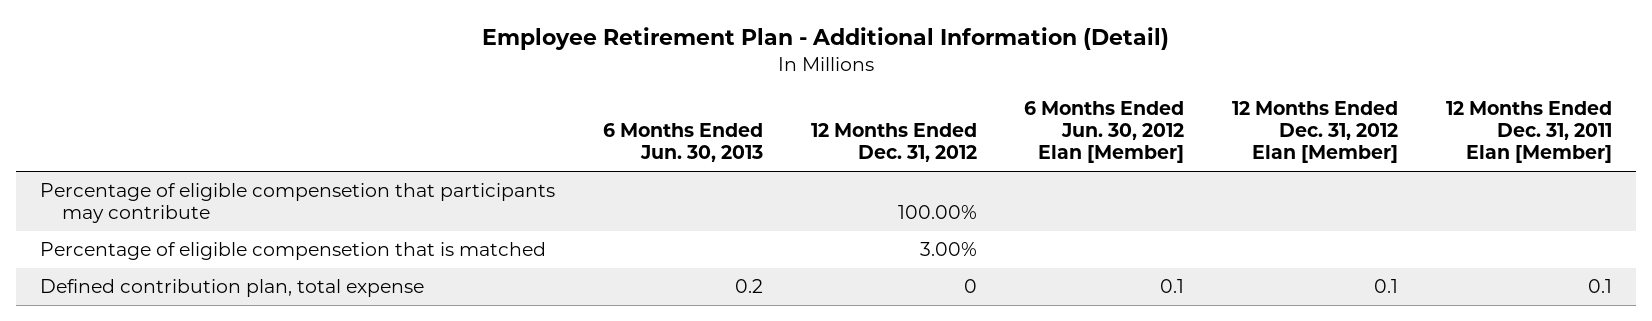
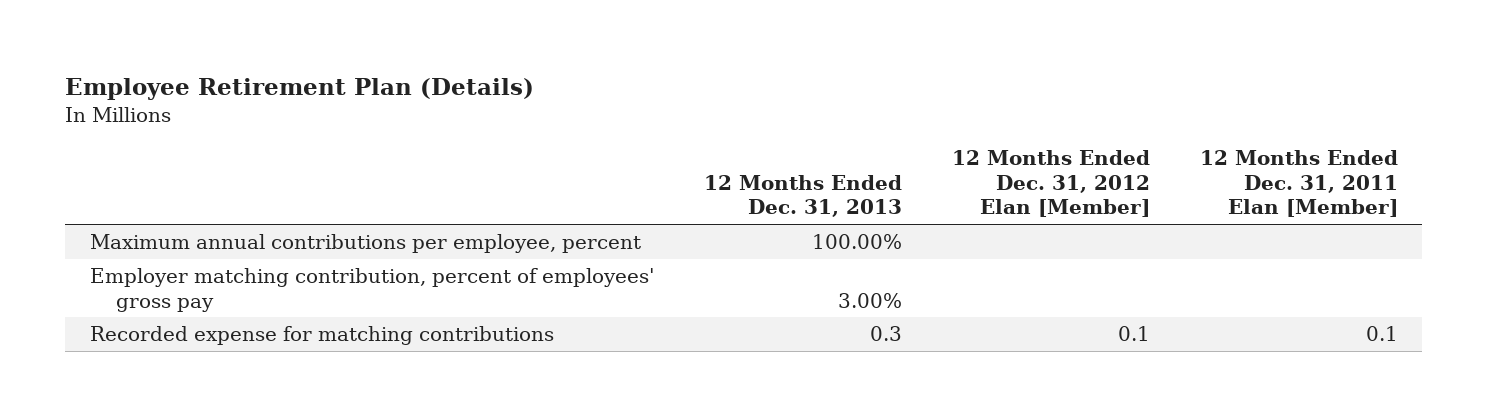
- Employee Retirement Plan - Additional Information (Detail)
+ Employee Retirement Plan (Details)
- | 6 Months Ended Jun. 30, 2013 | 12 Months Ended Dec. 31, 2012 | 6 Months Ended Jun. 30, 2012 Elan [Member] | 12 Months Ended Dec. 31, 2012 Elan [Member] | 12 Months Ended Dec. 31, 2011 Elan [Member]
+ | 12 Months Ended Dec. 31, 2013 | 12 Months Ended Dec. 31, 2012 Elan [Member] | 12 Months Ended Dec. 31, 2011 Elan [Member]
- Percentage of eligible compensetion that participants may contribute | | 100.00% | | |
- Percentage of eligible compensetion that is matched | | 3.00% | | |
- Defined contribution plan, total expense | 0.2 | 0 | 0.1 | 0.1 | 0.1
+ Maximum annual contributions per employee, percent | 100.00% | |
+ Employer matching contribution, percent of employees' gross pay | 3.00% | |
+ Recorded expense for matching contributions | 0.3 | 0.1 | 0.1

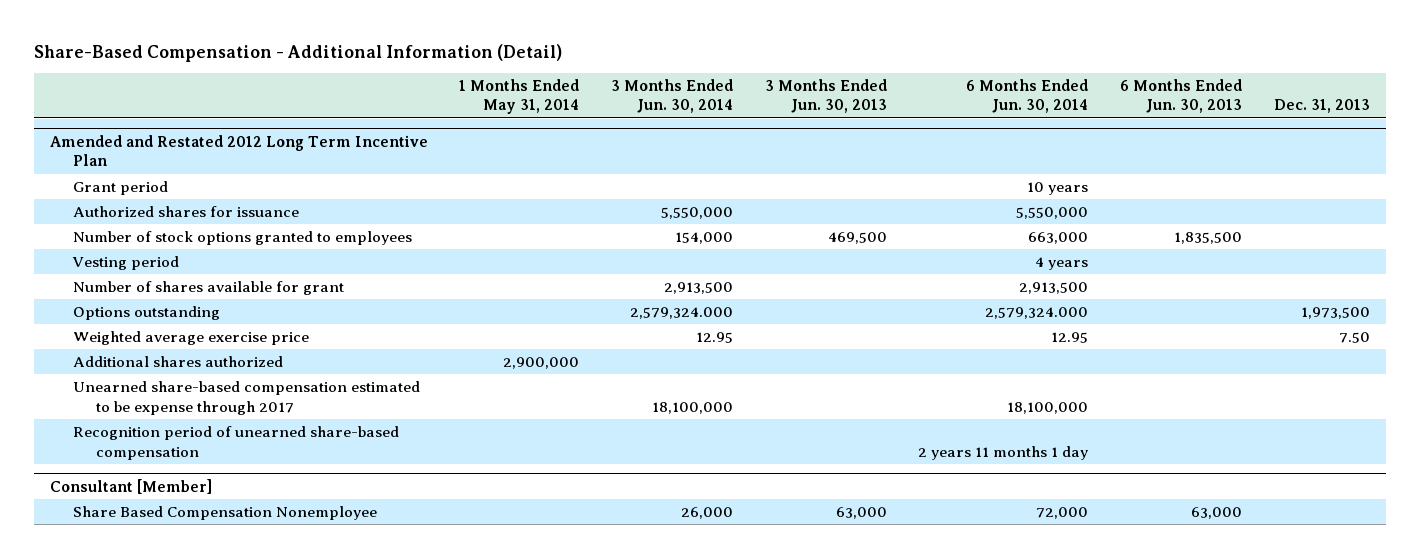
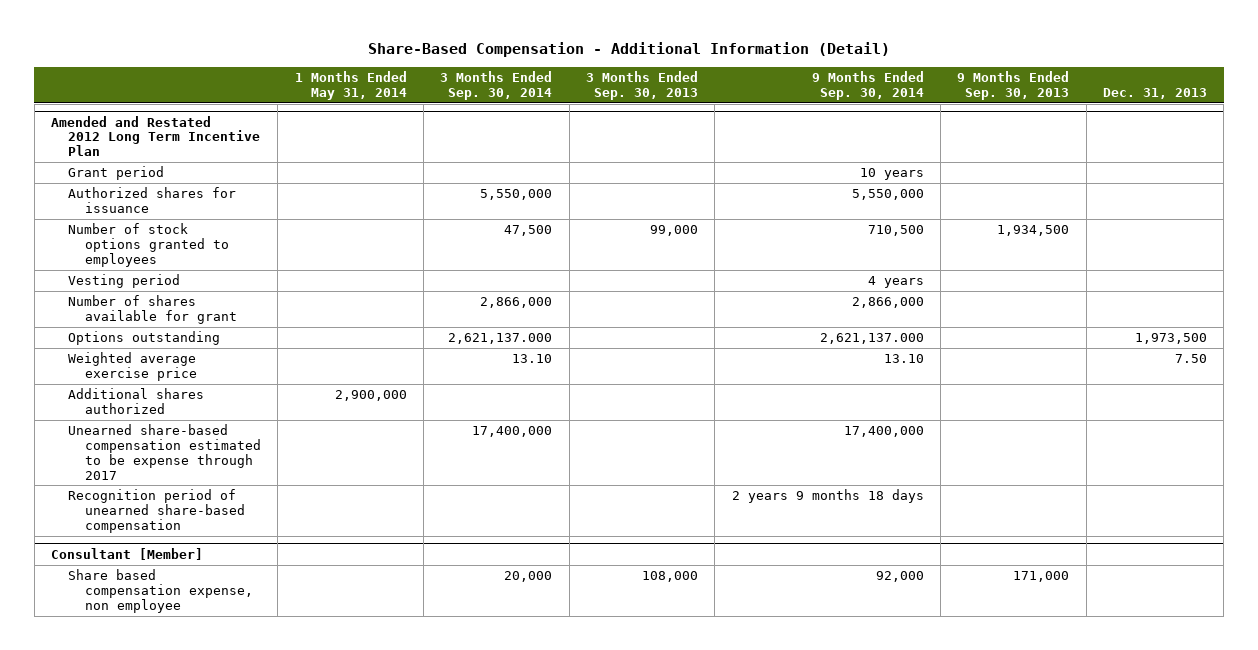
- | 1 Months Ended May 31, 2014 | 3 Months Ended Jun. 30, 2014 | 3 Months Ended Jun. 30, 2013 | 6 Months Ended Jun. 30, 2014 | 6 Months Ended Jun. 30, 2013 | Dec. 31, 2013
+ | 1 Months Ended May 31, 2014 | 3 Months Ended Sep. 30, 2014 | 3 Months Ended Sep. 30, 2013 | 9 Months Ended Sep. 30, 2014 | 9 Months Ended Sep. 30, 2013 | Dec. 31, 2013
@ Consultant [Member]
- Share Based Compensation Nonemployee | | 26,000 | 63,000 | 72,000 | 63,000 |
+ Share based compensation expense, non employee | | 20,000 | 108,000 | 92,000 | 171,000 |

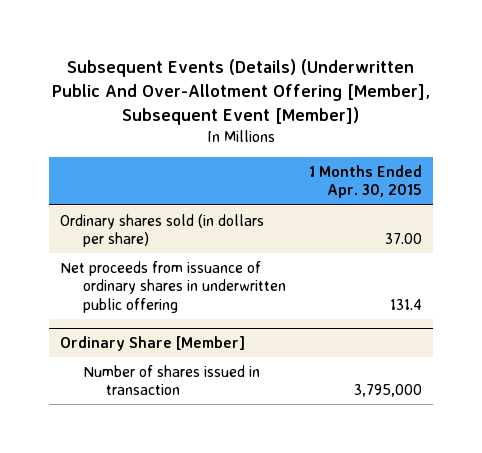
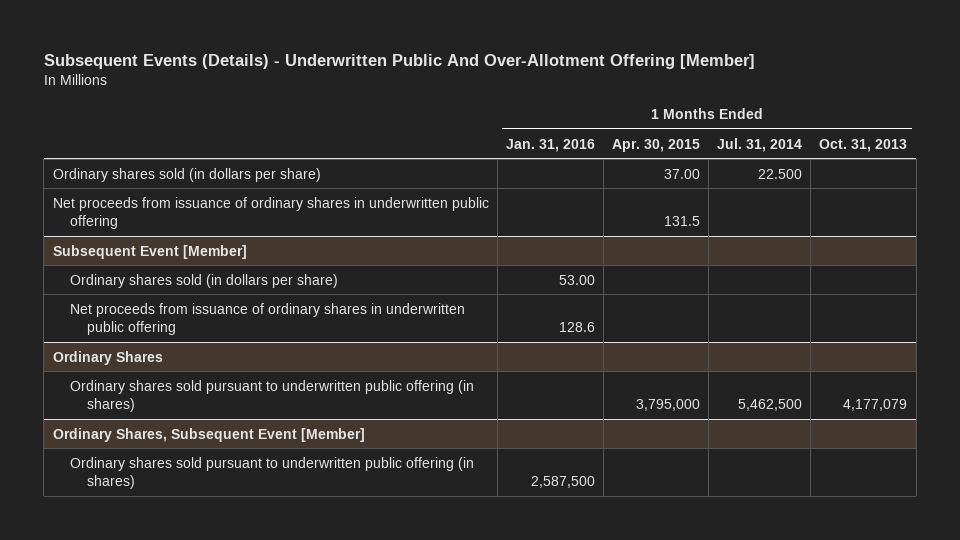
- Subsequent Events (Details) (Underwritten Public And Over-Allotment Offering [Member], Subsequent Event [Member])
+ Subsequent Events (Details) - Underwritten Public And Over-Allotment Offering [Member]
- | 1 Months Ended Apr. 30, 2015
+ | 1 Months Ended Jan. 31, 2016 | 1 Months Ended Apr. 30, 2015 | 1 Months Ended Jul. 31, 2014 | 1 Months Ended Oct. 31, 2013
- Net proceeds from issuance of ordinary shares in underwritten public offering | 131.4
- Ordinary Share [Member]
- Number of shares issued in transaction | 3,795,000
+ Net proceeds from issuance of ordinary shares in underwritten public offering | | 131.5 | |
+ Subsequent Event [Member]
+ Ordinary shares sold (in dollars per share) | 53.00 | | |
+ Net proceeds from issuance of ordinary shares in underwritten public offering | 128.6 | | |
+ Ordinary Shares
+ Ordinary shares sold pursuant to underwritten public offering (in shares) | | 3,795,000 | 5,462,500 | 4,177,079
+ Ordinary Shares, Subsequent Event [Member]
+ Ordinary shares sold pursuant to underwritten public offering (in shares) | 2,587,500 | | |

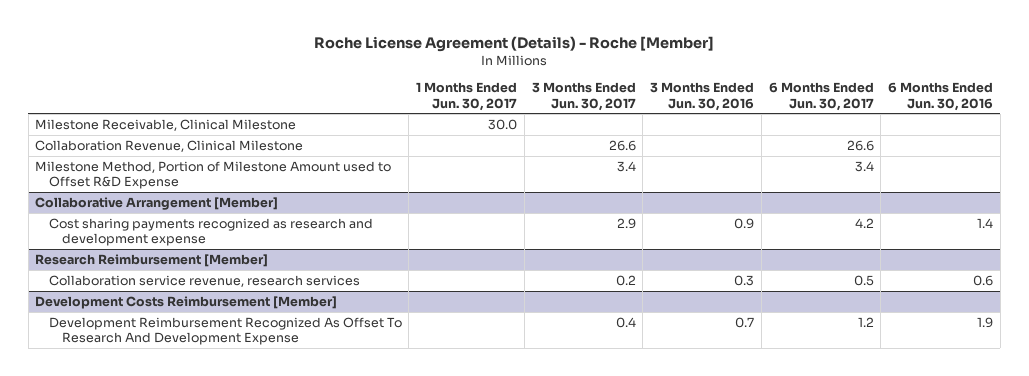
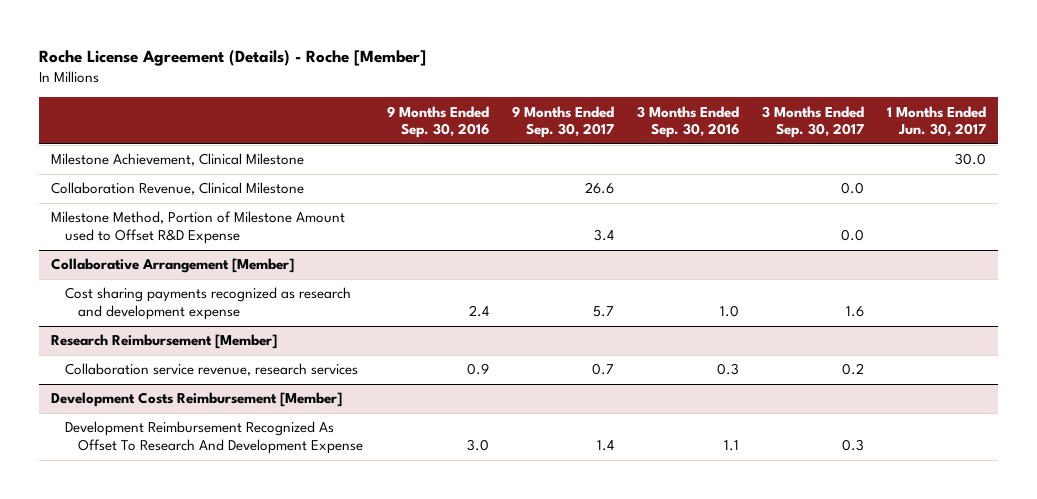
- | 1 Months Ended Jun. 30, 2017 | 3 Months Ended Jun. 30, 2017 | 3 Months Ended Jun. 30, 2016 | 6 Months Ended Jun. 30, 2017 | 6 Months Ended Jun. 30, 2016
+ | 9 Months Ended Sep. 30, 2016 | 9 Months Ended Sep. 30, 2017 | 3 Months Ended Sep. 30, 2016 | 3 Months Ended Sep. 30, 2017 | 1 Months Ended Jun. 30, 2017
- Milestone Receivable, Clinical Milestone | 30.0 | | | |
+ Milestone Achievement, Clinical Milestone | | | | | 30.0

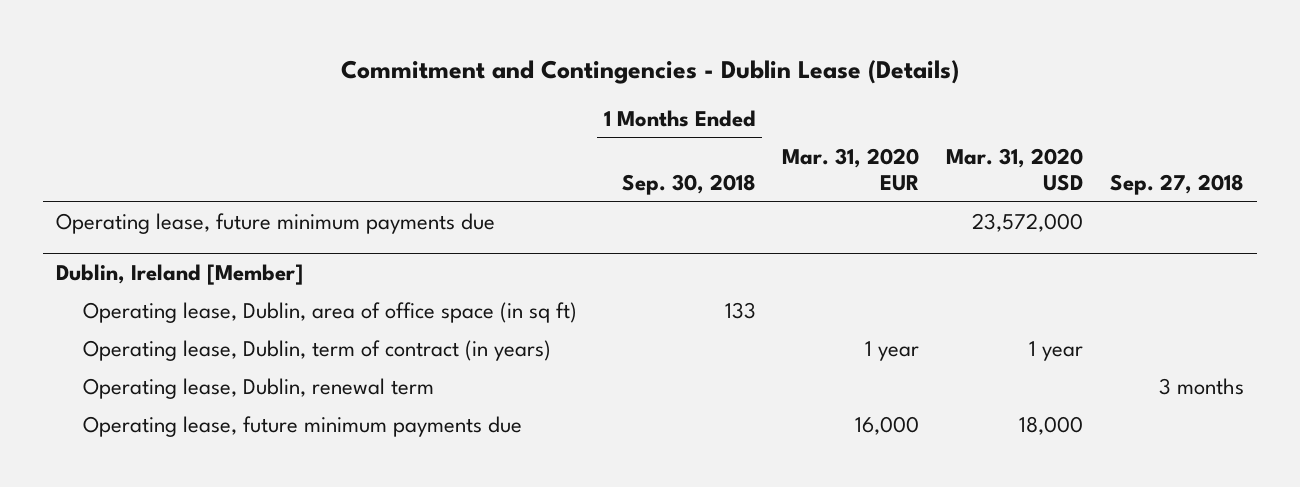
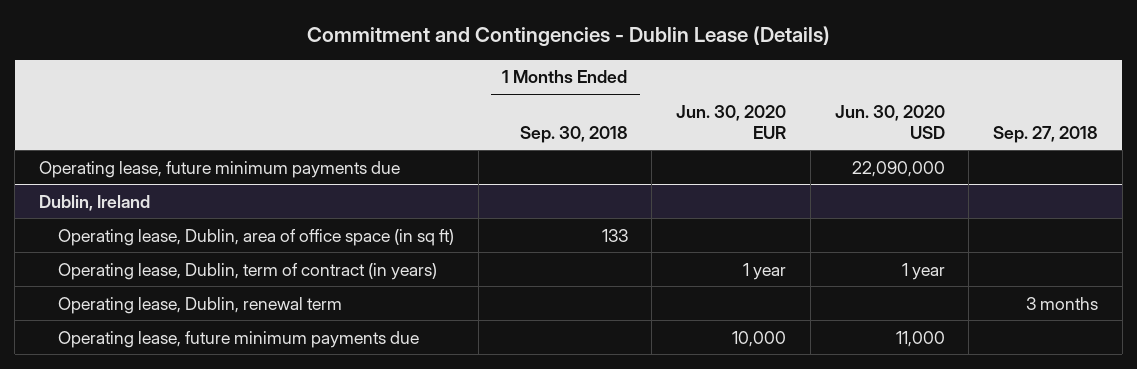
- | 1 Months Ended Sep. 30, 2018 | Mar. 31, 2020 EUR | Mar. 31, 2020 USD | Sep. 27, 2018
+ | 1 Months Ended Sep. 30, 2018 | Jun. 30, 2020 EUR | Jun. 30, 2020 USD | Sep. 27, 2018
- Dublin, Ireland [Member]
+ Dublin, Ireland

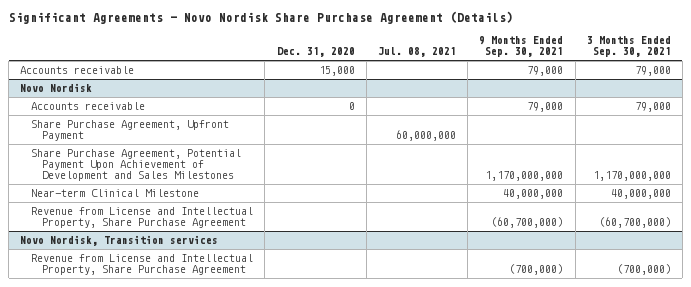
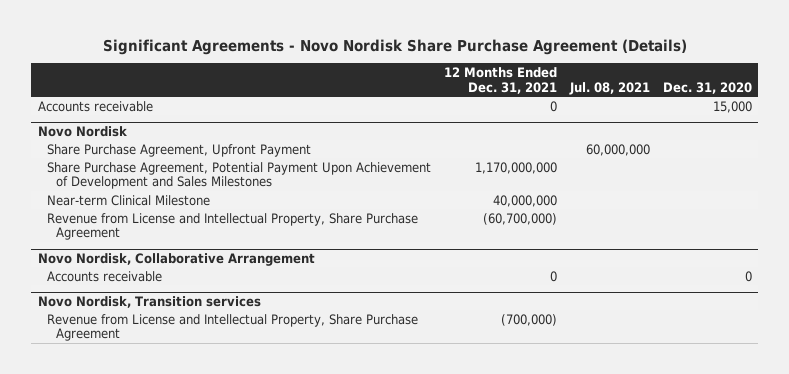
- | Dec. 31, 2020 | Jul. 08, 2021 | 9 Months Ended Sep. 30, 2021 | 3 Months Ended Sep. 30, 2021
+ | 12 Months Ended Dec. 31, 2021 | Jul. 08, 2021 | Dec. 31, 2020
@ Novo Nordisk
- Accounts receivable | 0 | | 79,000 | 79,000
+ Novo Nordisk, Collaborative Arrangement
+ Accounts receivable | 0 | | 0

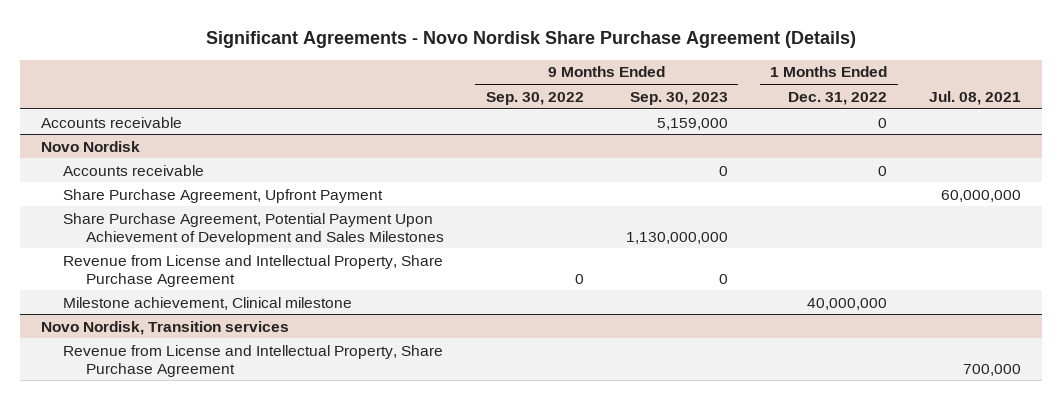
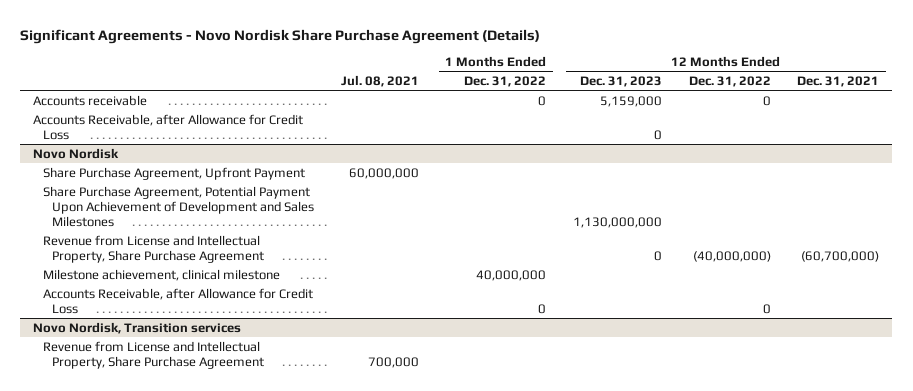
- | 9 Months Ended Sep. 30, 2022 | 9 Months Ended Sep. 30, 2023 | 1 Months Ended Dec. 31, 2022 | Jul. 08, 2021
+ | Jul. 08, 2021 | 1 Months Ended Dec. 31, 2022 | 12 Months Ended Dec. 31, 2023 | 12 Months Ended Dec. 31, 2022 | 12 Months Ended Dec. 31, 2021
+ Accounts Receivable, after Allowance for Credit Loss | | | 0 | |
@ Novo Nordisk
- Accounts receivable | | 0 | 0 |
- Milestone achievement, Clinical milestone | | | 40,000,000 |
+ Milestone achievement, clinical milestone | | 40,000,000 | | |
+ Accounts Receivable, after Allowance for Credit Loss | | 0 | | 0 |

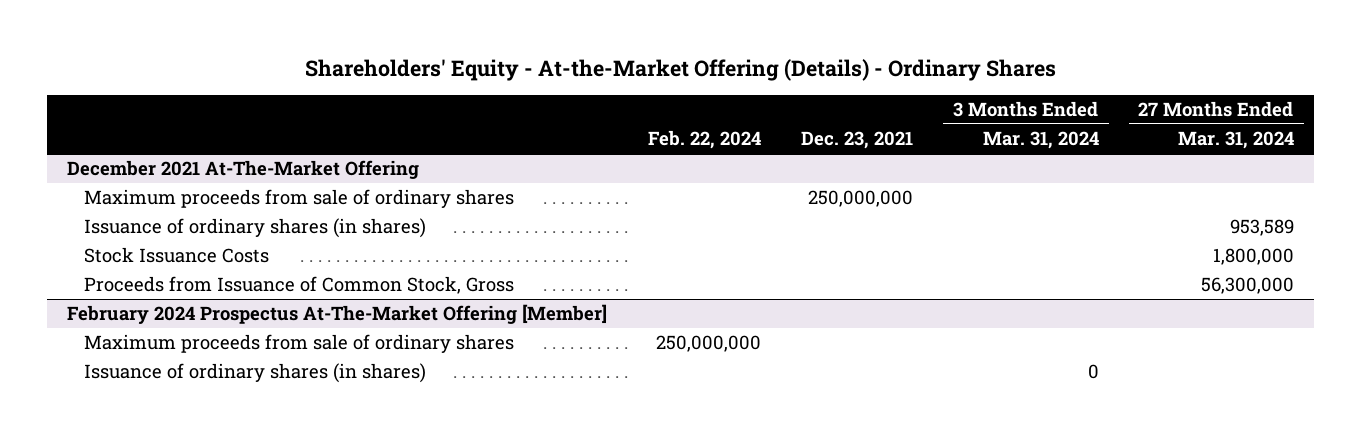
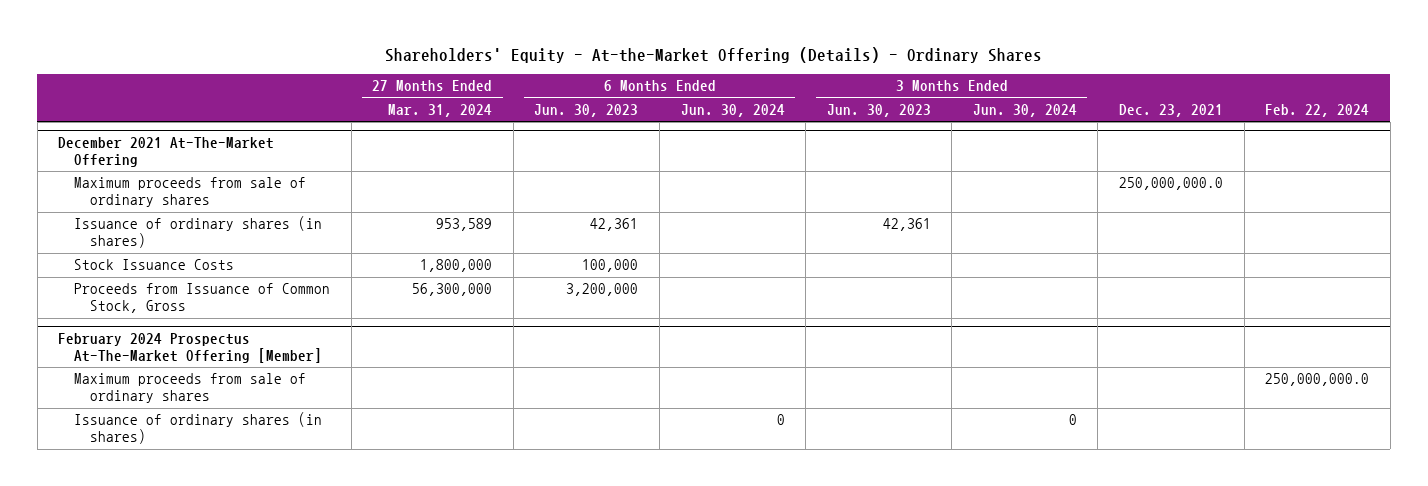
- | Feb. 22, 2024 | Dec. 23, 2021 | 3 Months Ended Mar. 31, 2024 | 27 Months Ended Mar. 31, 2024
+ | 27 Months Ended Mar. 31, 2024 | 6 Months Ended Jun. 30, 2023 | 6 Months Ended Jun. 30, 2024 | 3 Months Ended Jun. 30, 2023 | 3 Months Ended Jun. 30, 2024 | Dec. 23, 2021 | Feb. 22, 2024
@ December 2021 At-The-Market Offering
- Maximum proceeds from sale of ordinary shares | | 250,000,000 | |
+ Maximum proceeds from sale of ordinary shares | | | | | | 250,000,000.0 |
@ February 2024 Prospectus At-The-Market Offering [Member]
- Maximum proceeds from sale of ordinary shares | 250,000,000 | | |
+ Maximum proceeds from sale of ordinary shares | | | | | | | 250,000,000.0

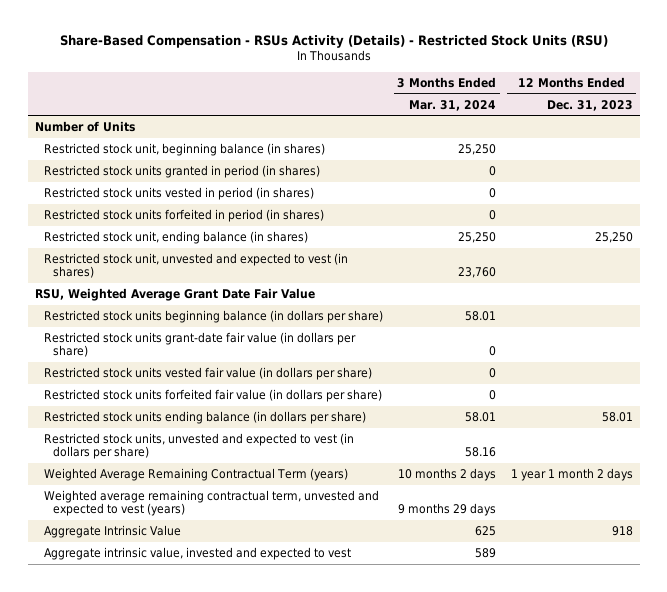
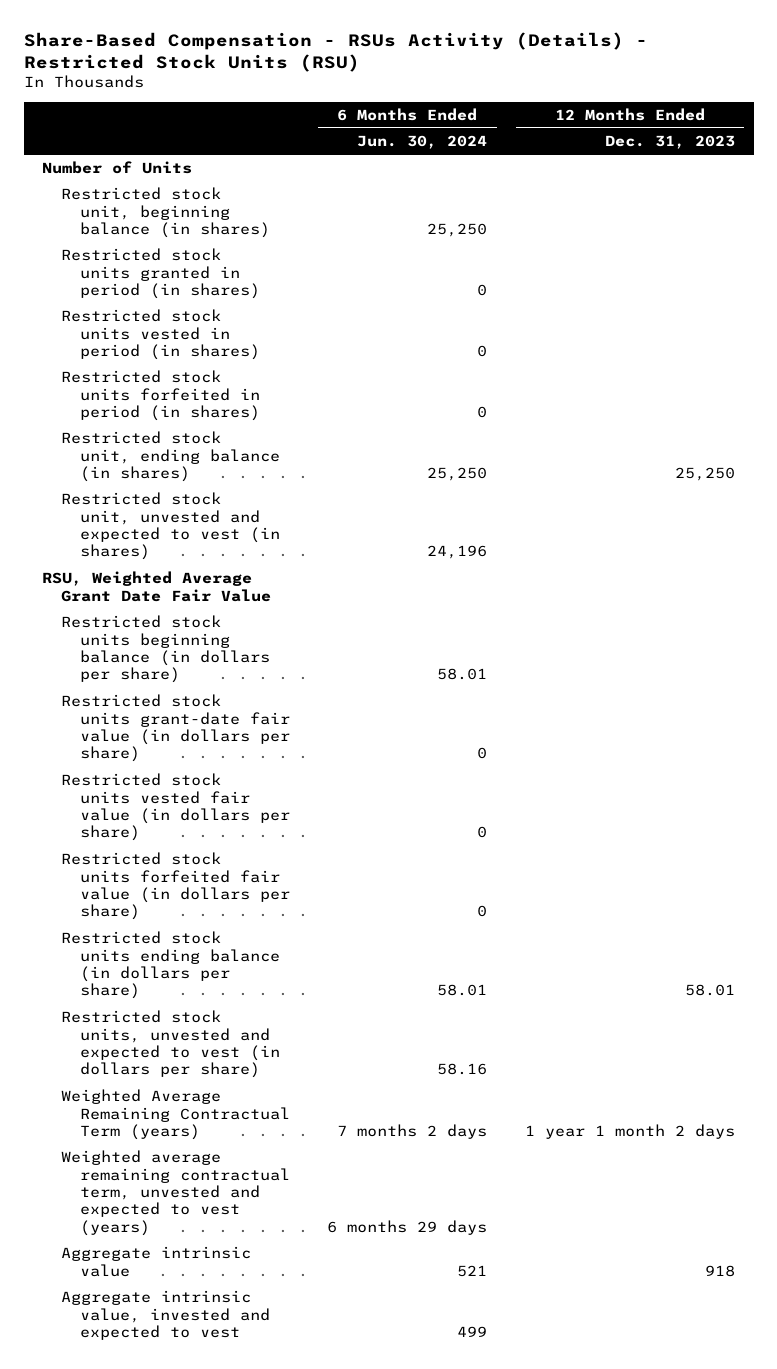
- | 3 Months Ended Mar. 31, 2024 | 12 Months Ended Dec. 31, 2023
+ | 6 Months Ended Jun. 30, 2024 | 12 Months Ended Dec. 31, 2023
- Aggregate Intrinsic Value | 625 | 918
+ Aggregate intrinsic value | 521 | 918

